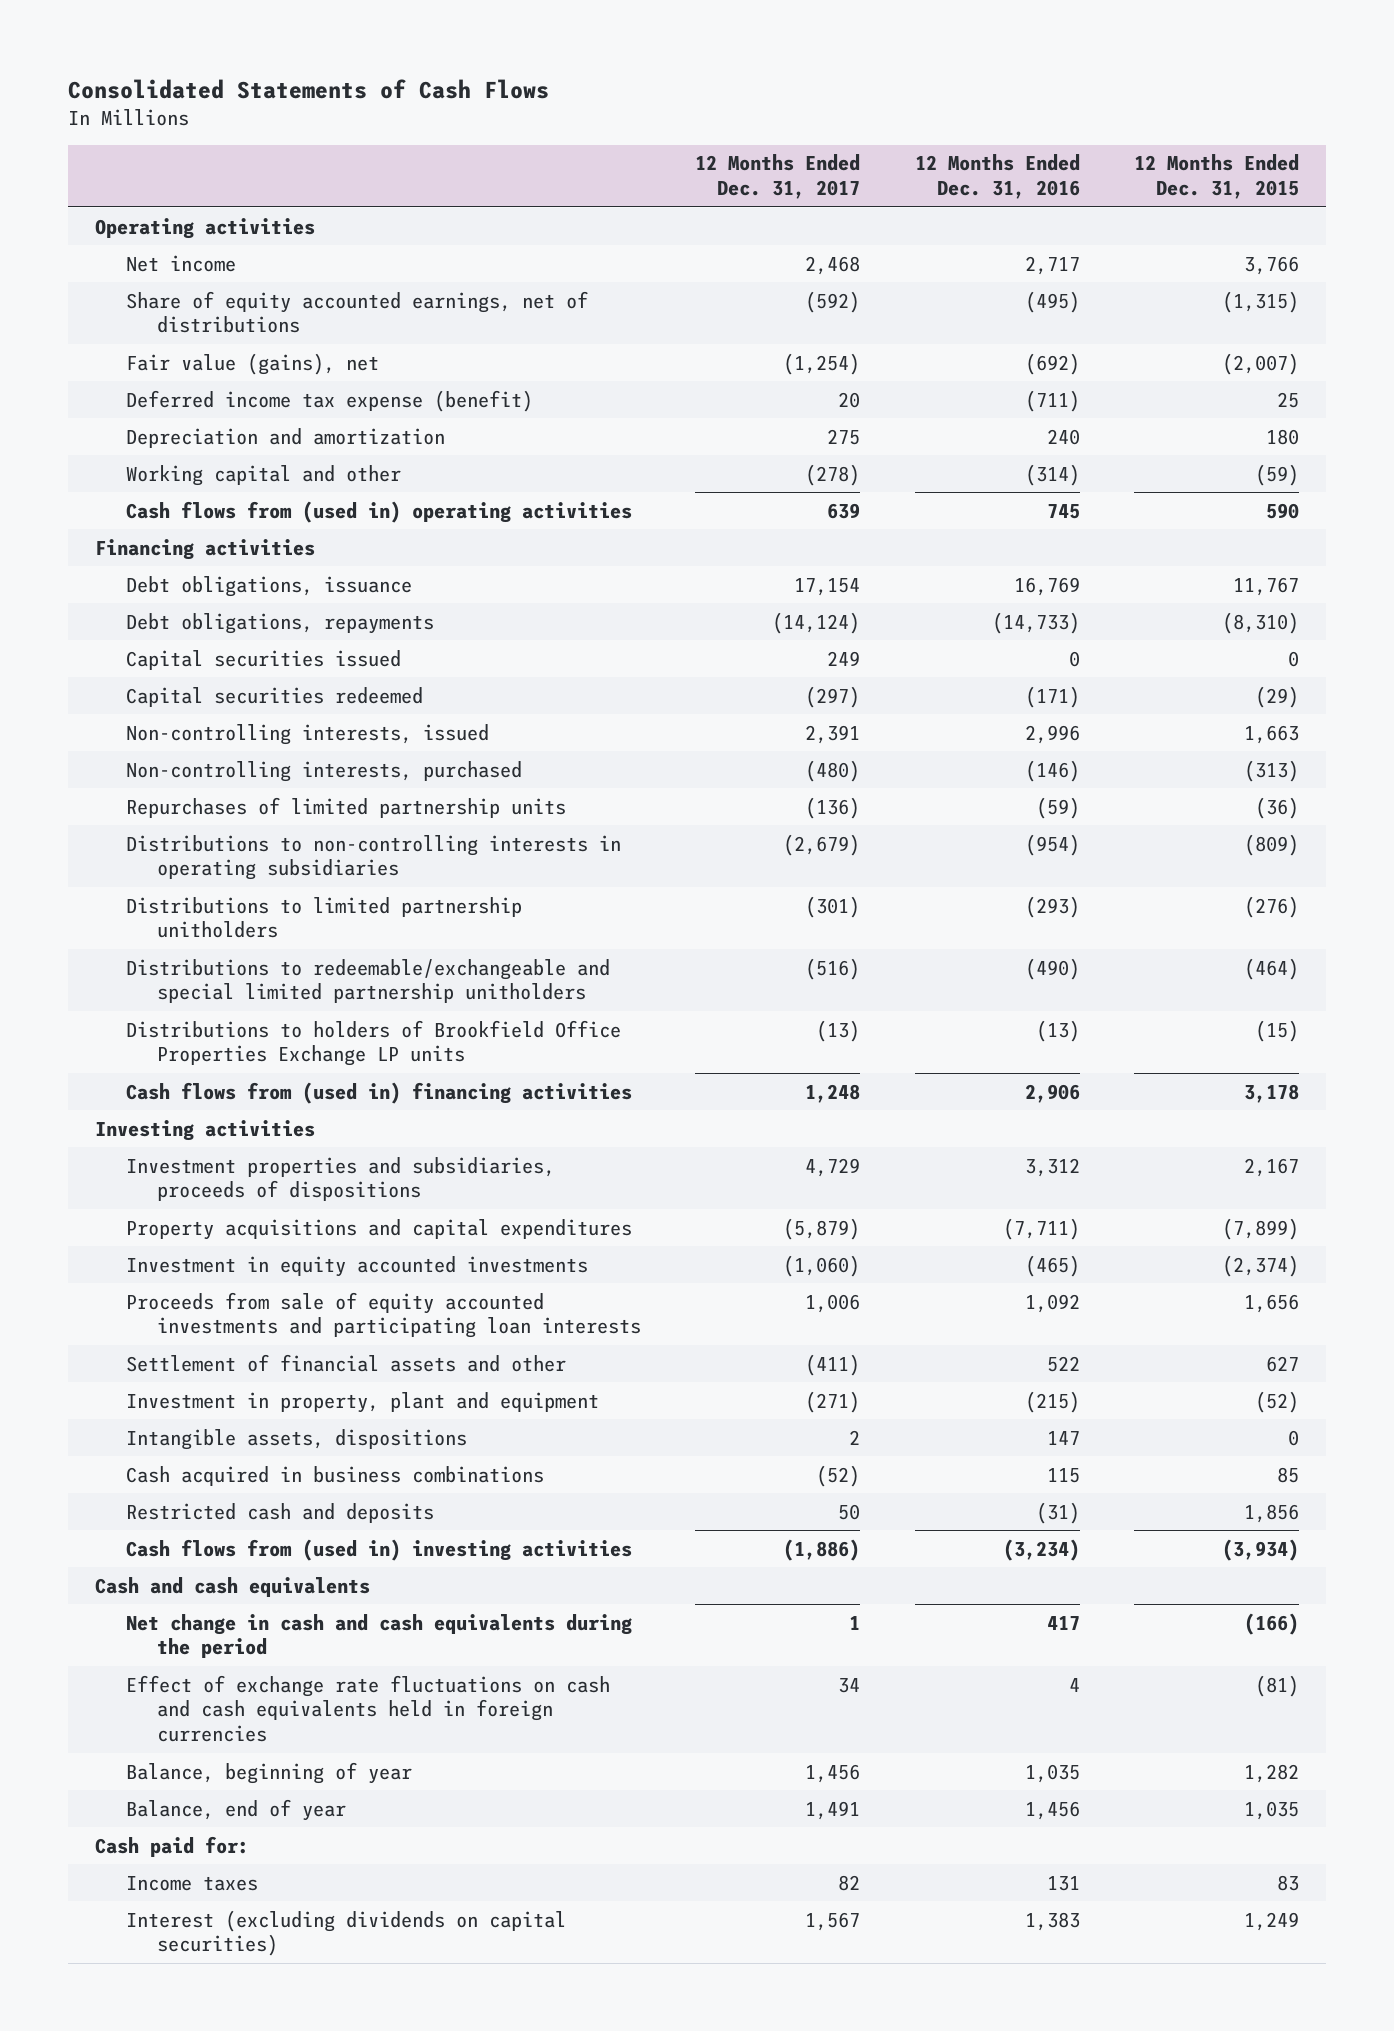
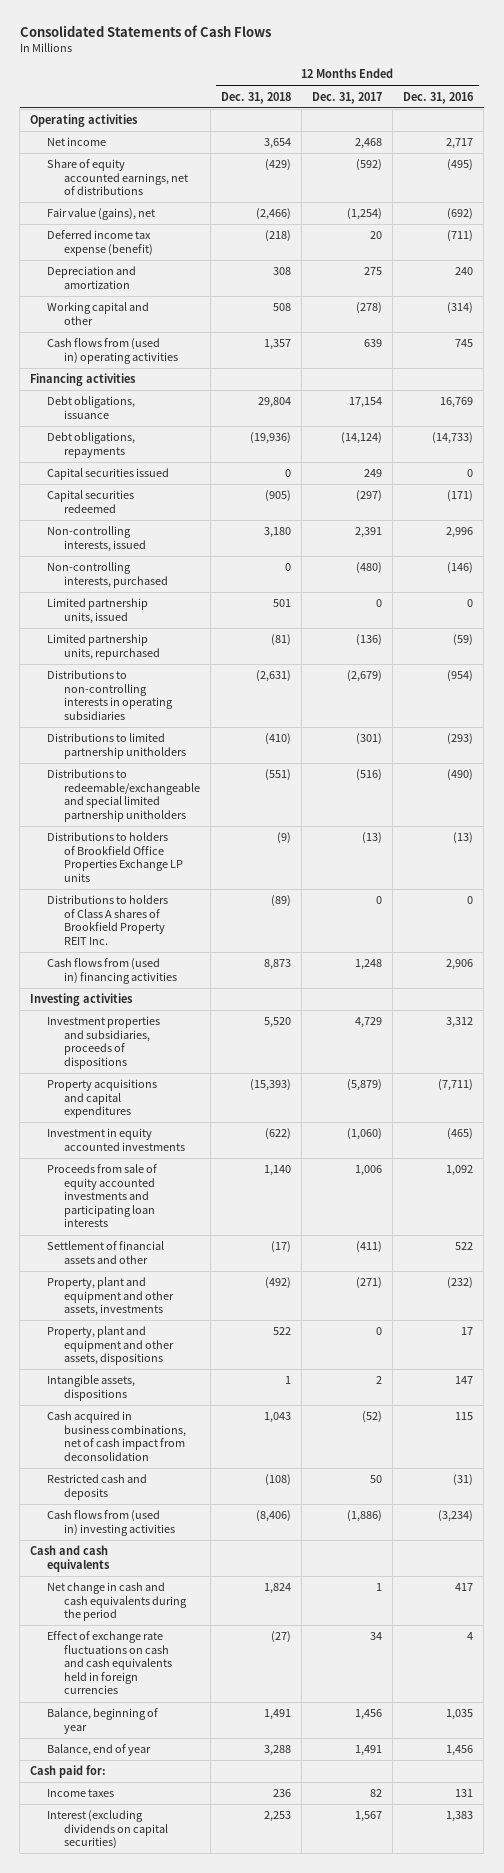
- | 12 Months Ended Dec. 31, 2017 | 12 Months Ended Dec. 31, 2016 | 12 Months Ended Dec. 31, 2015
+ | 12 Months Ended Dec. 31, 2018 | 12 Months Ended Dec. 31, 2017 | 12 Months Ended Dec. 31, 2016
- Repurchases of limited partnership units | (136) | (59) | (36)
+ Limited partnership units, issued | 501 | 0 | 0
+ Limited partnership units, repurchased | (81) | (136) | (59)
+ Distributions to holders of Class A shares of Brookfield Property REIT Inc. | (89) | 0 | 0
- Investment in property, plant and equipment | (271) | (215) | (52)
+ Property, plant and equipment and other assets, investments | (492) | (271) | (232)
+ Property, plant and equipment and other assets, dispositions | 522 | 0 | 17
- Cash acquired in business combinations | (52) | 115 | 85
+ Cash acquired in business combinations, net of cash impact from deconsolidation | 1,043 | (52) | 115

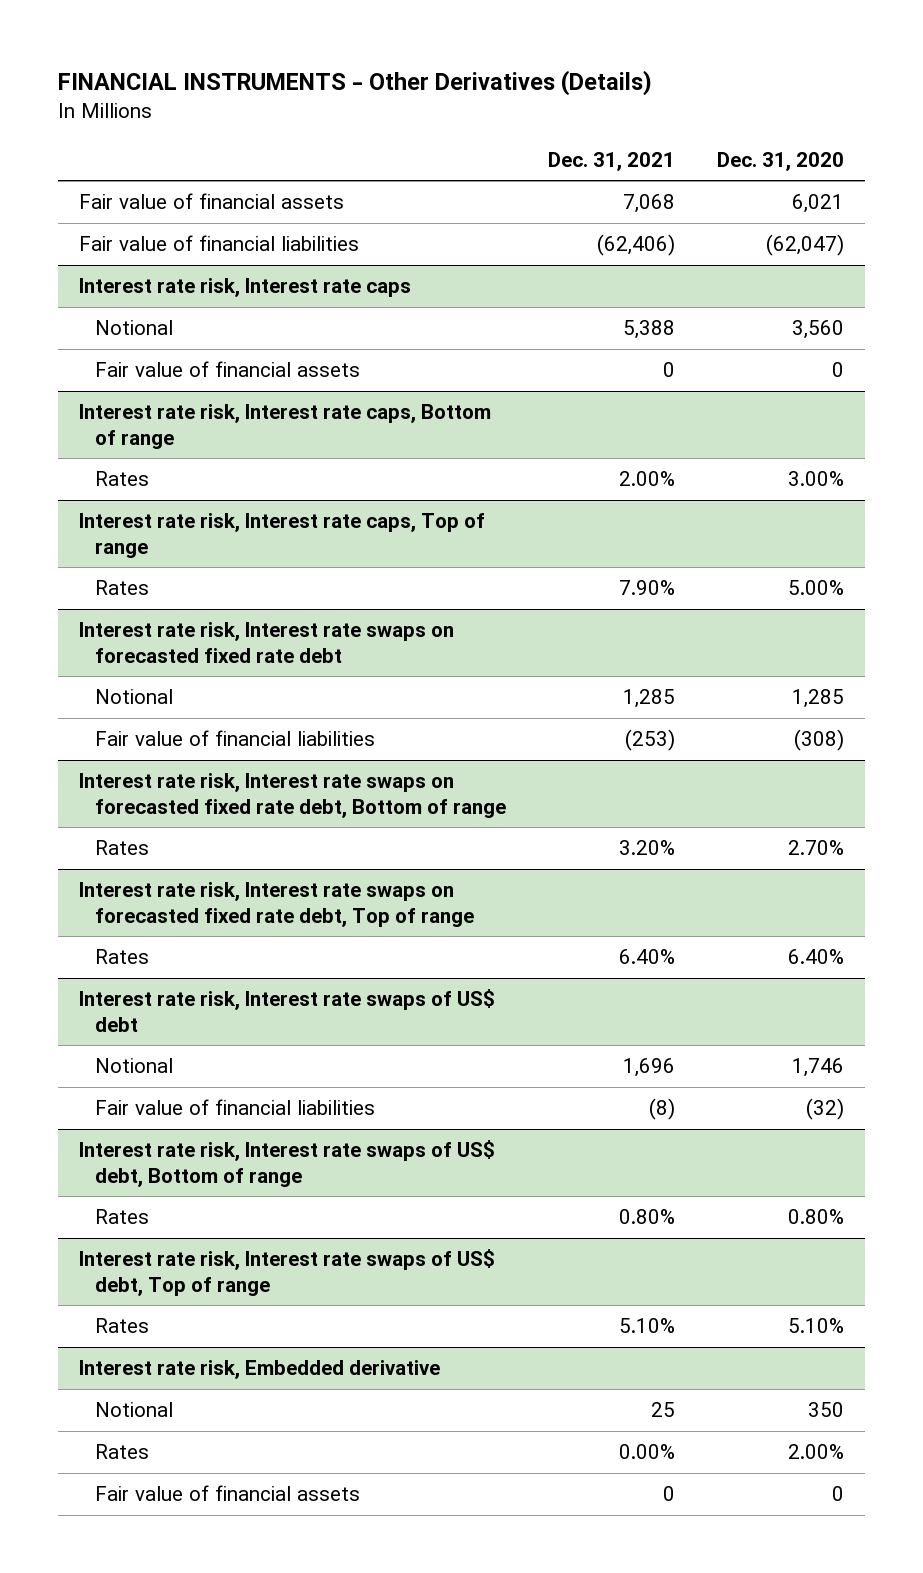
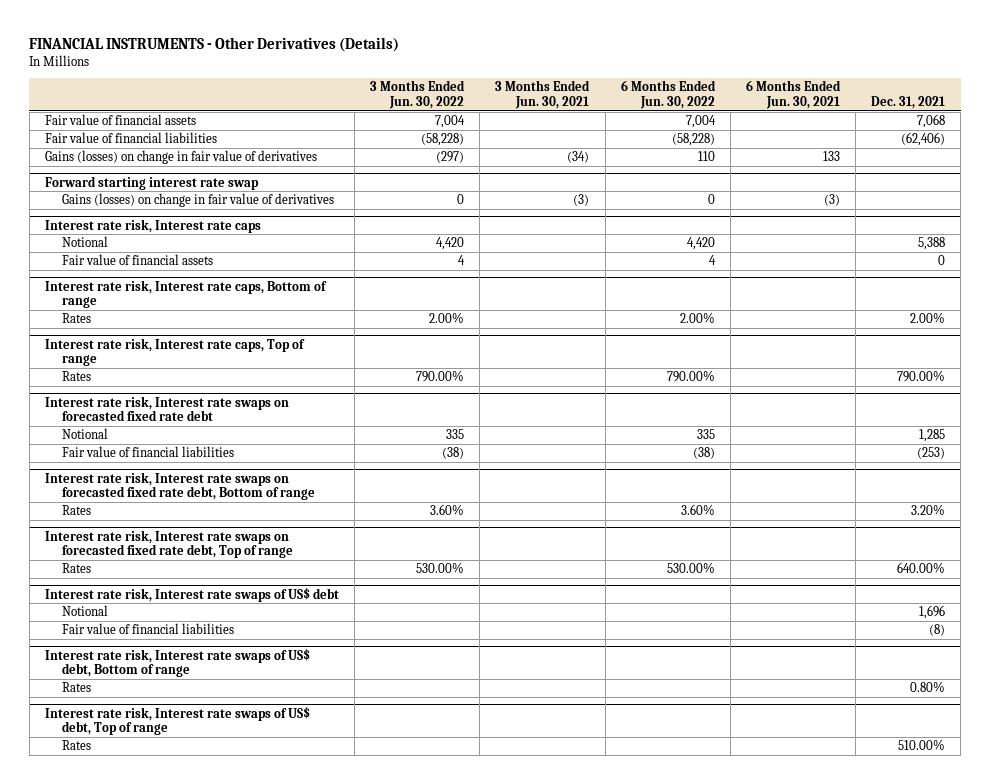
- | Dec. 31, 2021 | Dec. 31, 2020
+ | 3 Months Ended Jun. 30, 2022 | 3 Months Ended Jun. 30, 2021 | 6 Months Ended Jun. 30, 2022 | 6 Months Ended Jun. 30, 2021 | Dec. 31, 2021
+ Gains (losses) on change in fair value of derivatives | (297) | (34) | 110 | 133 |
+ Forward starting interest rate swap
+ Gains (losses) on change in fair value of derivatives | 0 | (3) | 0 | (3) |
@ Interest rate risk, Interest rate caps, Top of range
- Rates | 7.90% | 5.00%
+ Rates | 790.00% | | 790.00% | | 790.00%
@ Interest rate risk, Interest rate swaps on forecasted fixed rate debt, Top of range
- Rates | 6.40% | 6.40%
+ Rates | 530.00% | | 530.00% | | 640.00%
@ Interest rate risk, Interest rate swaps of US$ debt, Top of range
- Rates | 5.10% | 5.10%
- Interest rate risk, Embedded derivative
- Notional | 25 | 350
- Rates | 0.00% | 2.00%
- Fair value of financial assets | 0 | 0
@ Interest rate risk, Interest rate swaps of US$ debt, Top of range
+ Rates | | | | | 510.00%

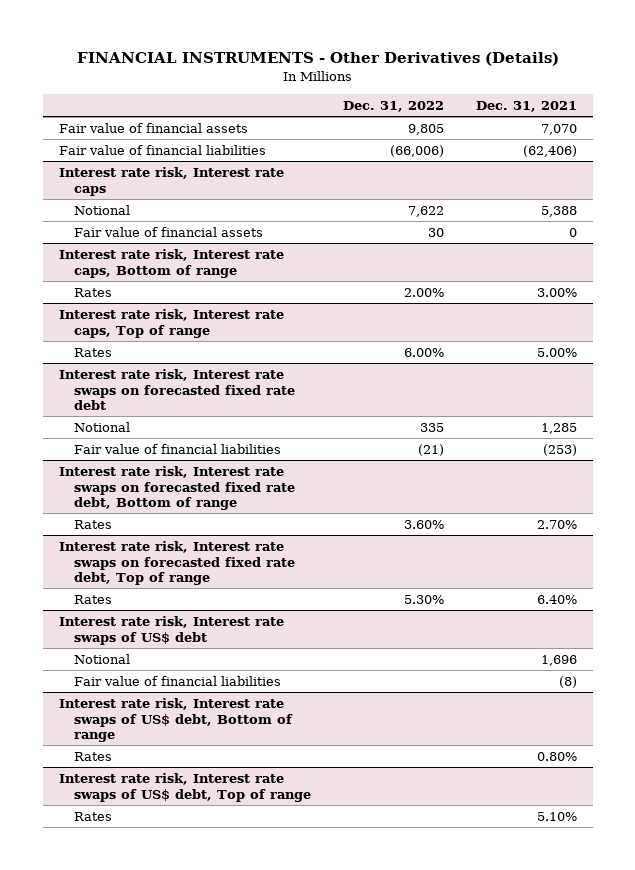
- | 3 Months Ended Jun. 30, 2022 | 3 Months Ended Jun. 30, 2021 | 6 Months Ended Jun. 30, 2022 | 6 Months Ended Jun. 30, 2021 | Dec. 31, 2021
+ | Dec. 31, 2022 | Dec. 31, 2021
- Fair value of financial assets | 7,004 | | 7,004 | | 7,068
+ Fair value of financial assets | 9,805 | 7,070
- Gains (losses) on change in fair value of derivatives | (297) | (34) | 110 | 133 |
- Forward starting interest rate swap
- Gains (losses) on change in fair value of derivatives | 0 | (3) | 0 | (3) |
@ Interest rate risk, Interest rate caps, Bottom of range
- Rates | 2.00% | | 2.00% | | 2.00%
+ Rates | 2.00% | 3.00%
@ Interest rate risk, Interest rate caps, Top of range
- Rates | 790.00% | | 790.00% | | 790.00%
+ Rates | 6.00% | 5.00%
@ Interest rate risk, Interest rate swaps on forecasted fixed rate debt, Bottom of range
- Rates | 3.60% | | 3.60% | | 3.20%
+ Rates | 3.60% | 2.70%
@ Interest rate risk, Interest rate swaps on forecasted fixed rate debt, Top of range
- Rates | 530.00% | | 530.00% | | 640.00%
+ Rates | 5.30% | 6.40%
@ Interest rate risk, Interest rate swaps of US$ debt, Top of range
- Rates | | | | | 510.00%
+ Rates | | 5.10%

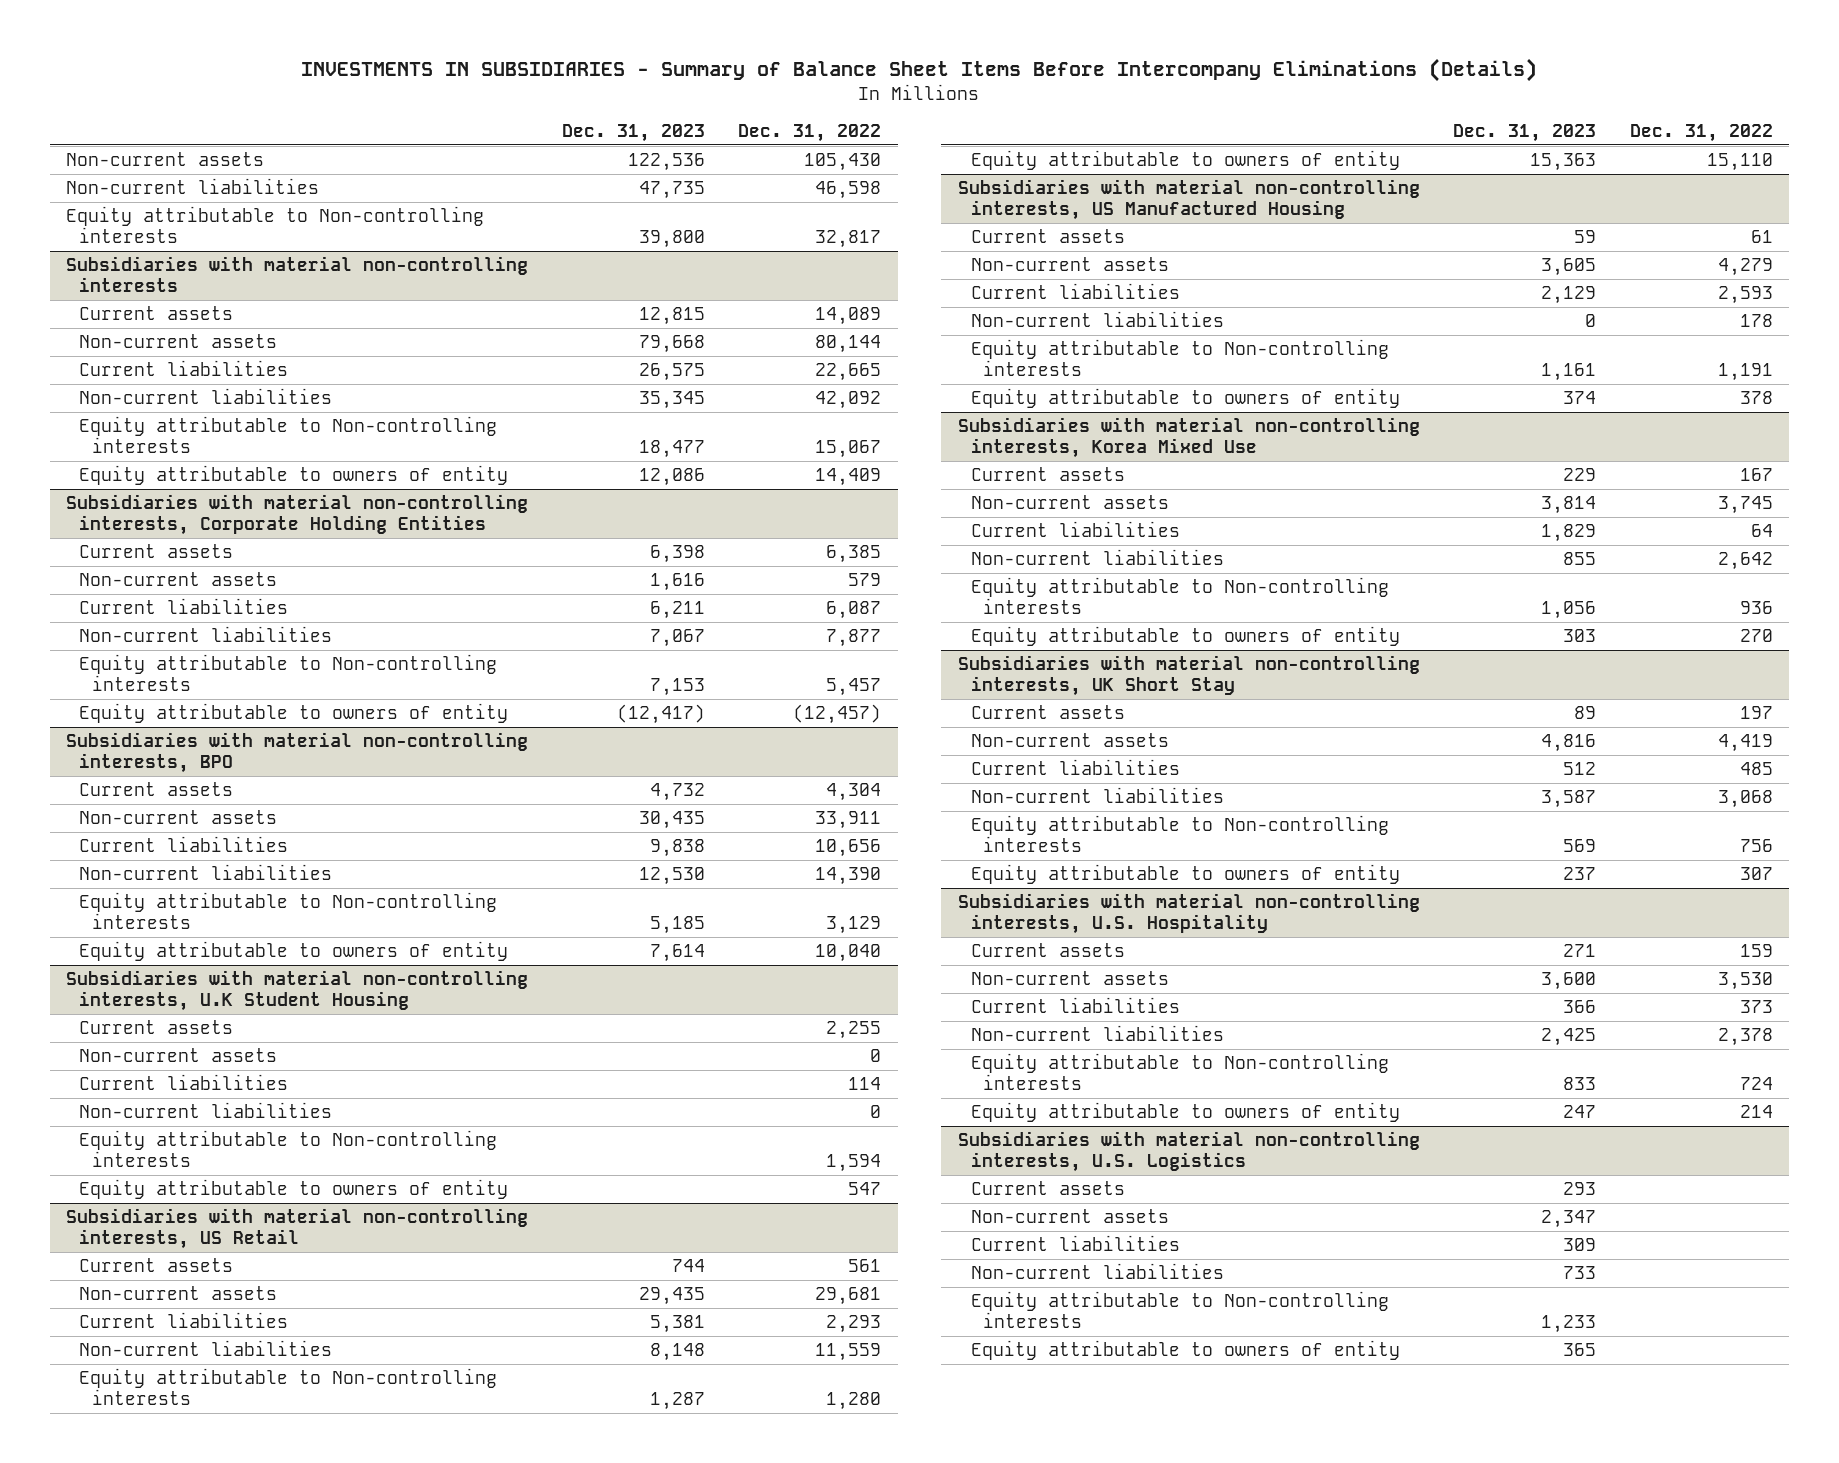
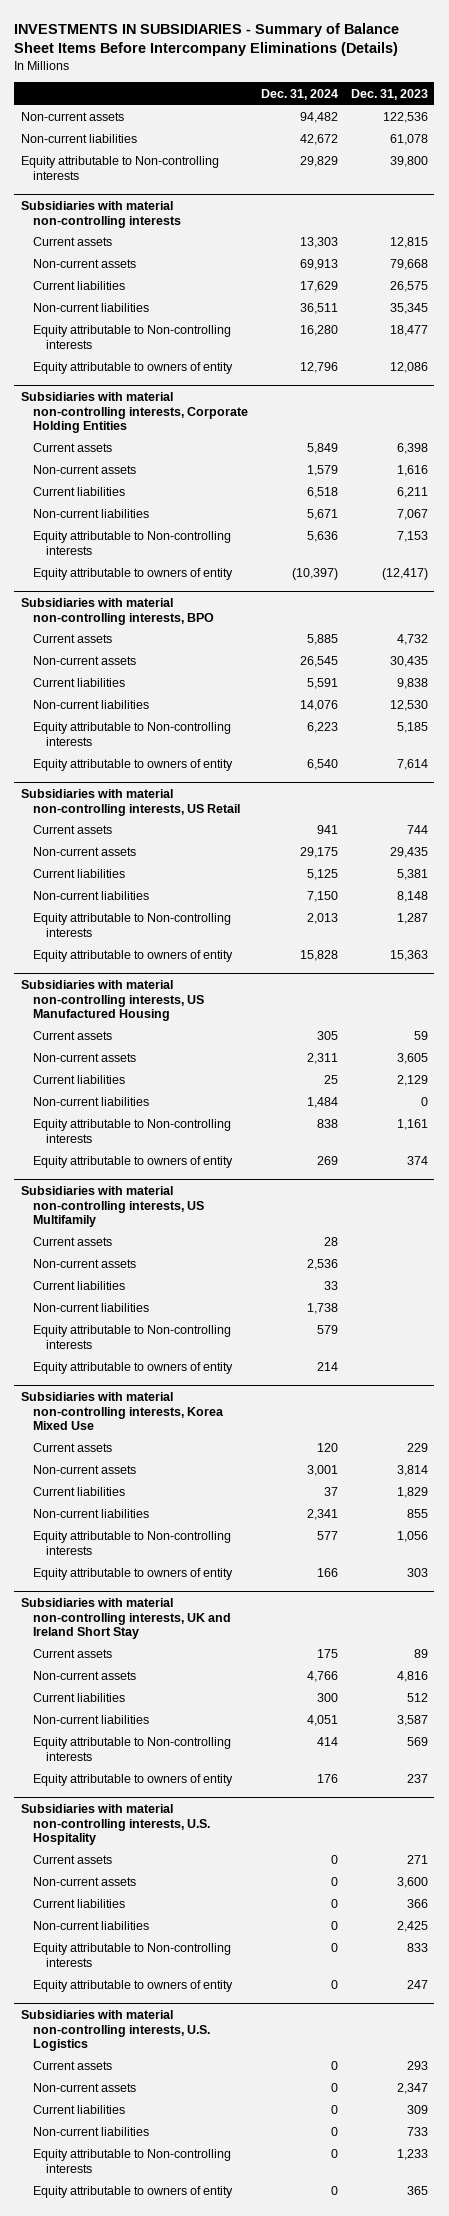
- | Dec. 31, 2023 | Dec. 31, 2022
+ | Dec. 31, 2024 | Dec. 31, 2023
- Non-current liabilities | 47,735 | 46,598
+ Non-current liabilities | 42,672 | 61,078
- Subsidiaries with material non-controlling interests, U.K Student Housing
- Current assets | | 2,255
- Non-current assets | | 0
- Current liabilities | | 114
- Non-current liabilities | | 0
- Equity attributable to Non-controlling interests | | 1,594
- Equity attributable to owners of entity | | 547
+ Subsidiaries with material non-controlling interests, US Multifamily
+ Current assets | 28 |
+ Non-current assets | 2,536 |
+ Current liabilities | 33 |
+ Non-current liabilities | 1,738 |
+ Equity attributable to Non-controlling interests | 579 |
+ Equity attributable to owners of entity | 214 |
- Subsidiaries with material non-controlling interests, UK Short Stay
+ Subsidiaries with material non-controlling interests, UK and Ireland Short Stay

